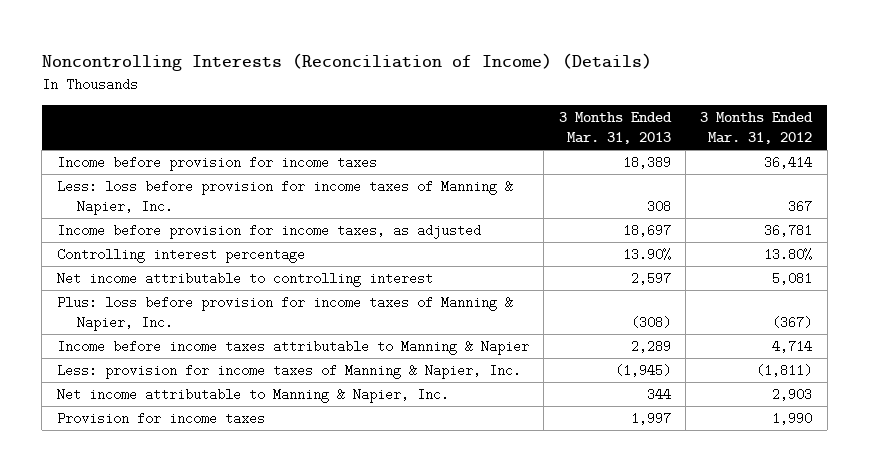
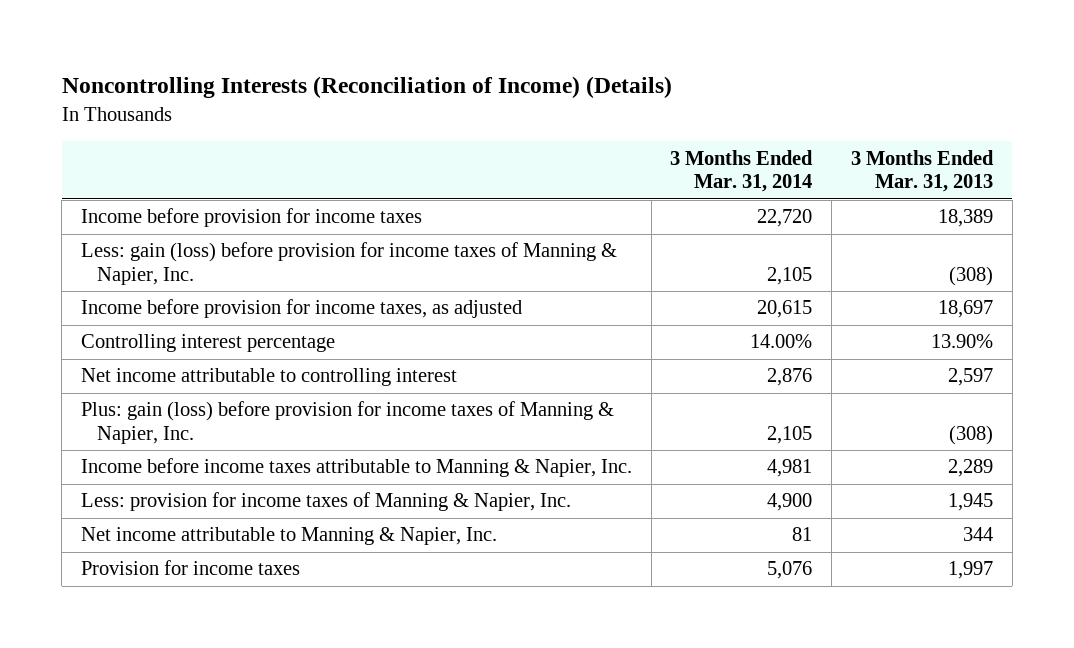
- | 3 Months Ended Mar. 31, 2013 | 3 Months Ended Mar. 31, 2012
+ | 3 Months Ended Mar. 31, 2014 | 3 Months Ended Mar. 31, 2013
- Less: loss before provision for income taxes of Manning & Napier, Inc. | 308 | 367
+ Less: gain (loss) before provision for income taxes of Manning & Napier, Inc. | 2,105 | (308)
- Plus: loss before provision for income taxes of Manning & Napier, Inc. | (308) | (367)
- Income before income taxes attributable to Manning & Napier | 2,289 | 4,714
- Less: provision for income taxes of Manning & Napier, Inc. | (1,945) | (1,811)
+ Plus: gain (loss) before provision for income taxes of Manning & Napier, Inc. | 2,105 | (308)
+ Income before income taxes attributable to Manning & Napier, Inc. | 4,981 | 2,289
+ Less: provision for income taxes of Manning & Napier, Inc. | 4,900 | 1,945

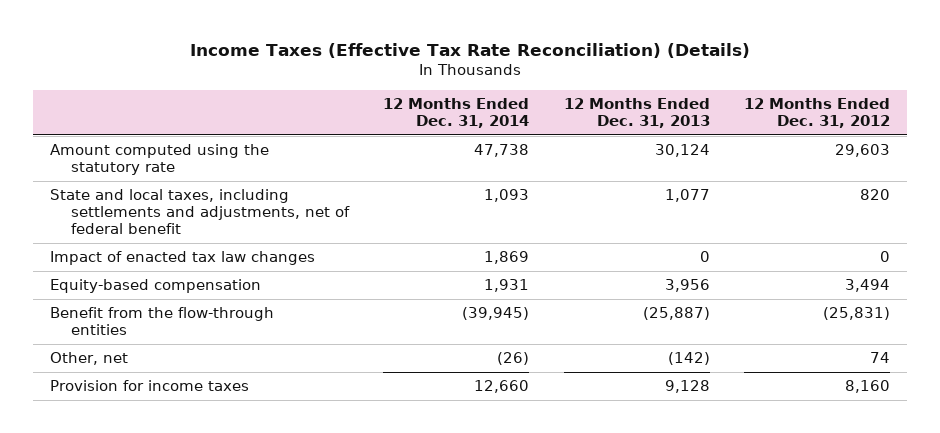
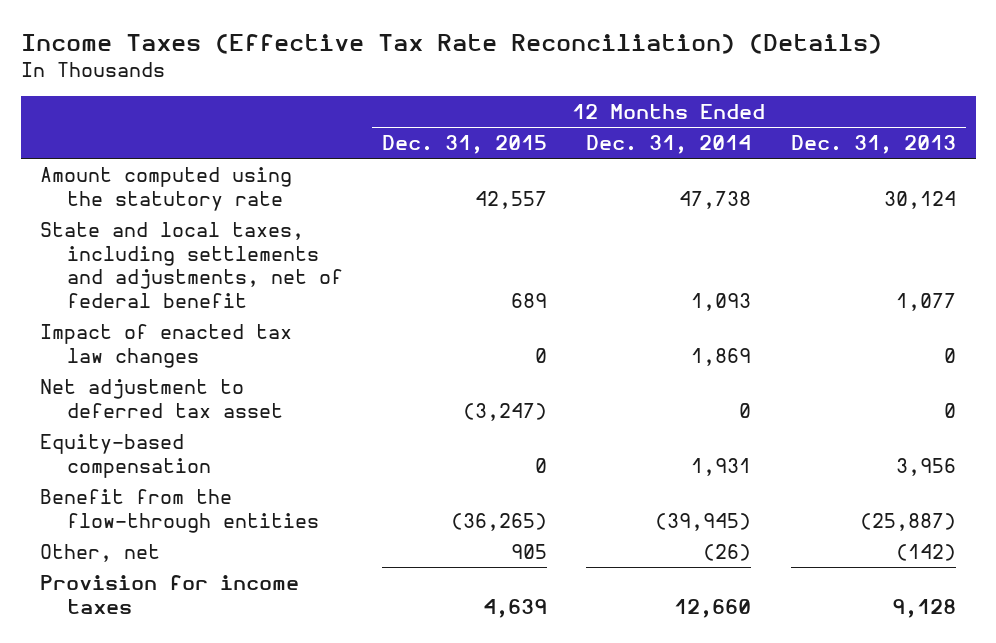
- | 12 Months Ended Dec. 31, 2014 | 12 Months Ended Dec. 31, 2013 | 12 Months Ended Dec. 31, 2012
+ | 12 Months Ended Dec. 31, 2015 | 12 Months Ended Dec. 31, 2014 | 12 Months Ended Dec. 31, 2013
+ Net adjustment to deferred tax asset | (3,247) | 0 | 0

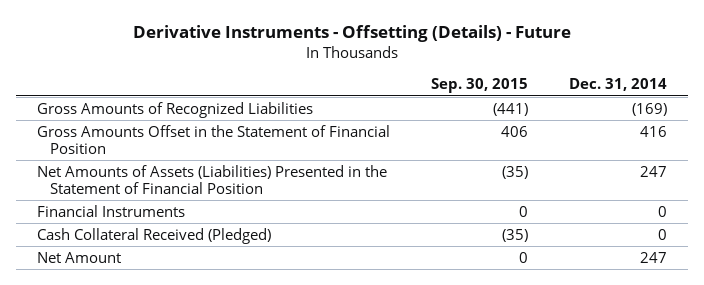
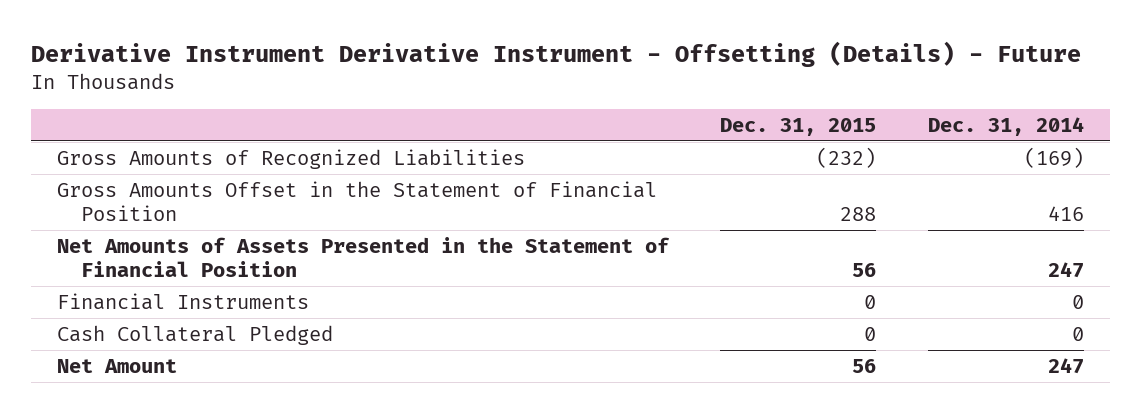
- Derivative Instruments - Offsetting (Details) - Future
+ Derivative Instrument Derivative Instrument - Offsetting (Details) - Future
- | Sep. 30, 2015 | Dec. 31, 2014
+ | Dec. 31, 2015 | Dec. 31, 2014
- Net Amounts of Assets (Liabilities) Presented in the Statement of Financial Position | (35) | 247
+ Net Amounts of Assets Presented in the Statement of Financial Position | 56 | 247
- Cash Collateral Received (Pledged) | (35) | 0
+ Cash Collateral Pledged | 0 | 0

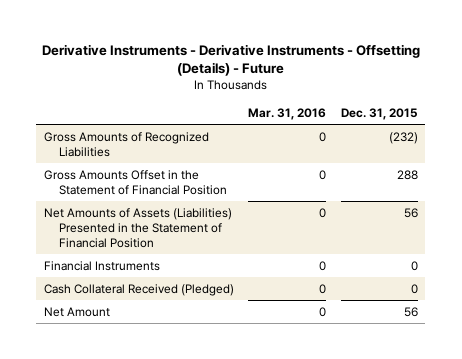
- Derivative Instrument Derivative Instrument - Offsetting (Details) - Future
+ Derivative Instruments - Derivative Instruments - Offsetting (Details) - Future
- | Dec. 31, 2015 | Dec. 31, 2014
+ | Mar. 31, 2016 | Dec. 31, 2015
- Net Amounts of Assets Presented in the Statement of Financial Position | 56 | 247
+ Net Amounts of Assets (Liabilities) Presented in the Statement of Financial Position | 0 | 56
- Cash Collateral Pledged | 0 | 0
+ Cash Collateral Received (Pledged) | 0 | 0

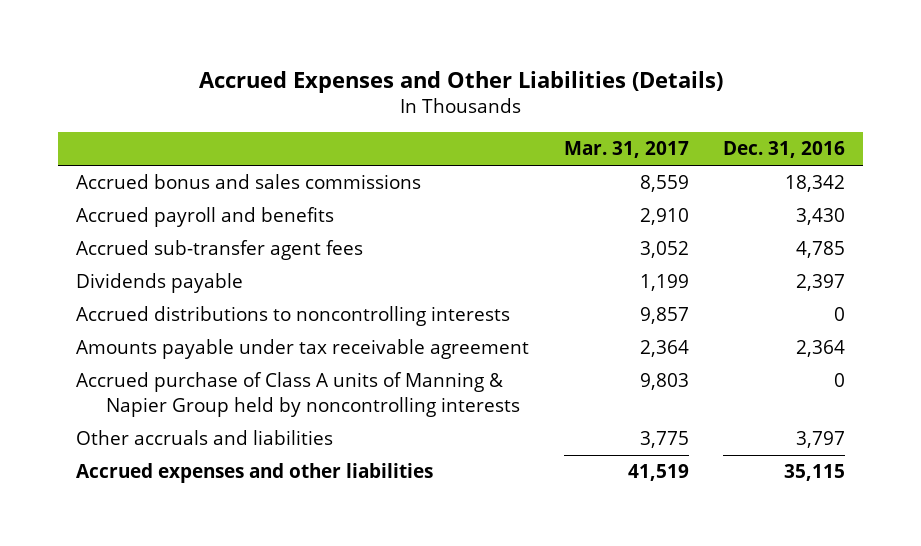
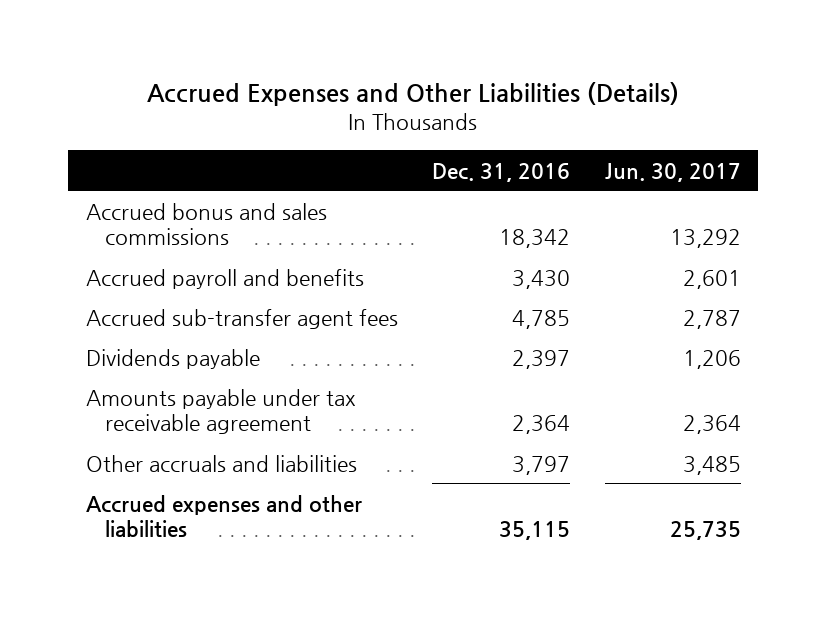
- | Mar. 31, 2017 | Dec. 31, 2016
+ | Dec. 31, 2016 | Jun. 30, 2017
- Accrued distributions to noncontrolling interests | 9,857 | 0
- Accrued purchase of Class A units of Manning & Napier Group held by noncontrolling interests | 9,803 | 0

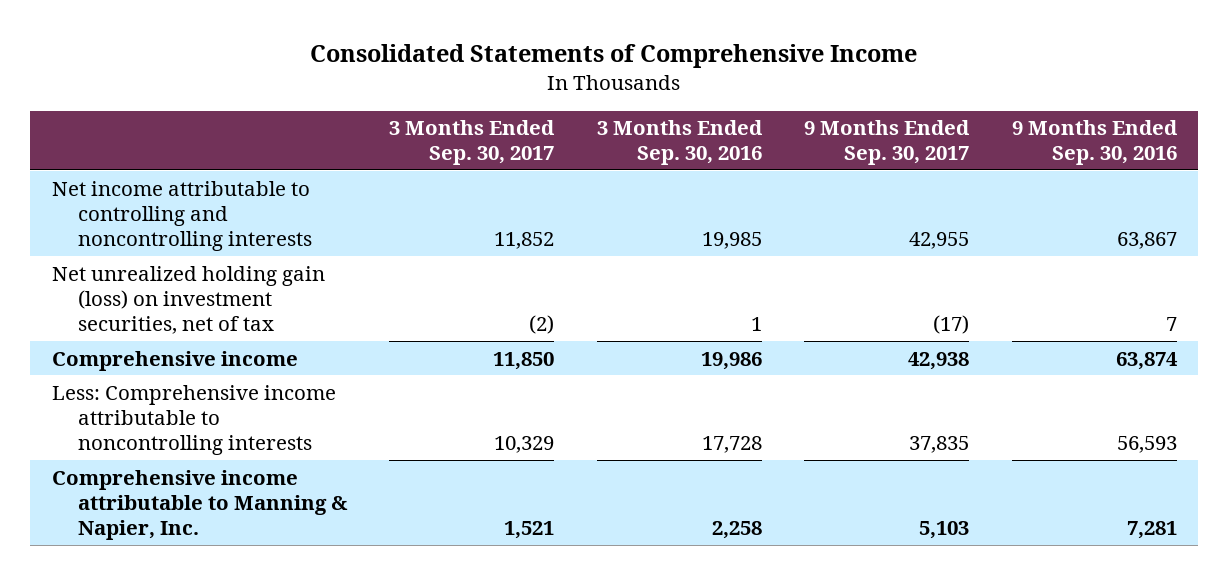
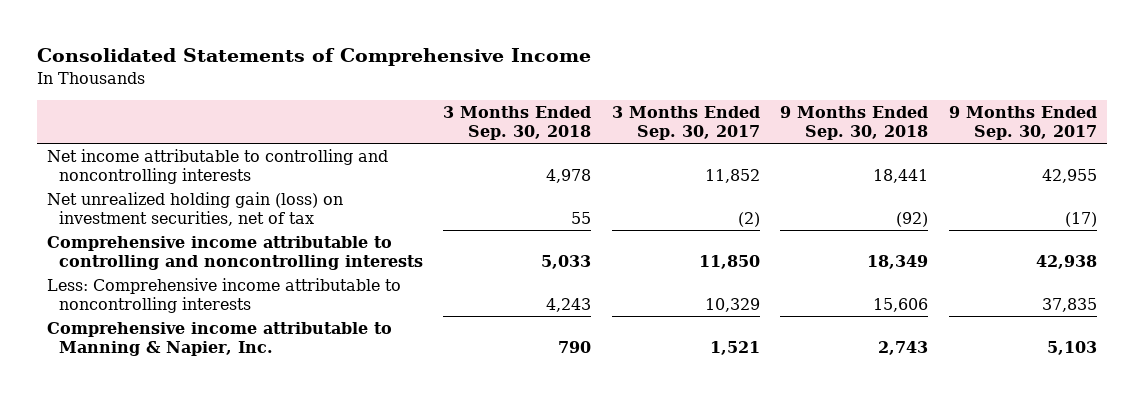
- | 3 Months Ended Sep. 30, 2017 | 3 Months Ended Sep. 30, 2016 | 9 Months Ended Sep. 30, 2017 | 9 Months Ended Sep. 30, 2016
+ | 3 Months Ended Sep. 30, 2018 | 3 Months Ended Sep. 30, 2017 | 9 Months Ended Sep. 30, 2018 | 9 Months Ended Sep. 30, 2017
- Comprehensive income | 11,850 | 19,986 | 42,938 | 63,874
+ Comprehensive income attributable to controlling and noncontrolling interests | 5,033 | 11,850 | 18,349 | 42,938

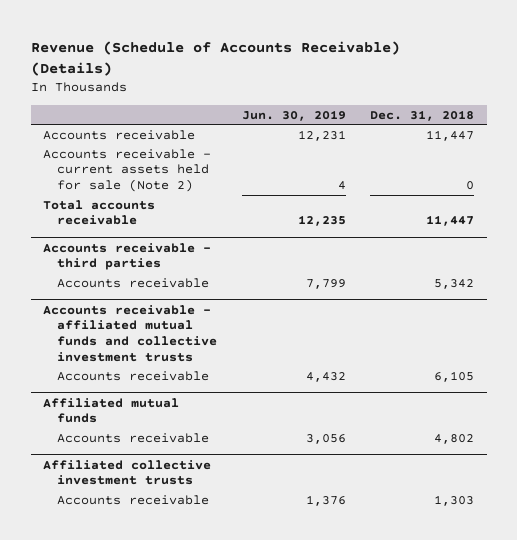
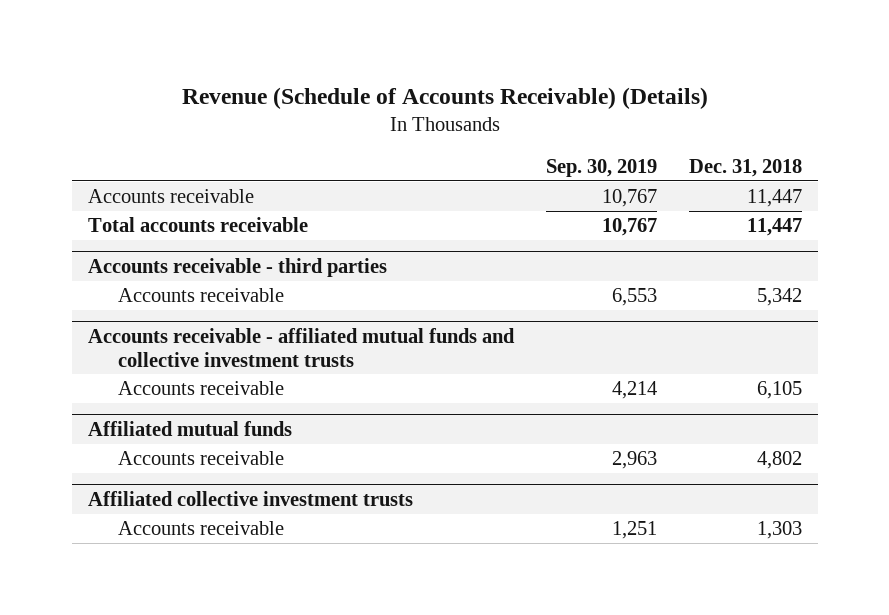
- | Jun. 30, 2019 | Dec. 31, 2018
+ | Sep. 30, 2019 | Dec. 31, 2018
- Accounts receivable - current assets held for sale (Note 2) | 4 | 0

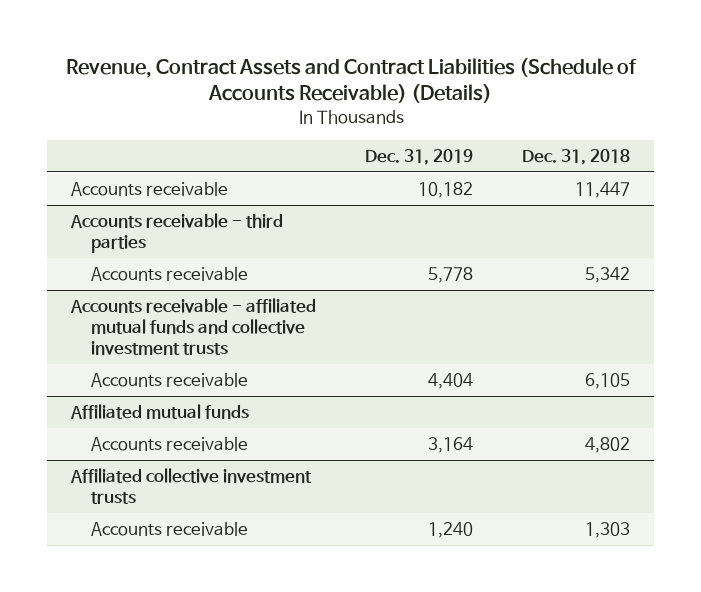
- Revenue (Schedule of Accounts Receivable) (Details)
+ Revenue, Contract Assets and Contract Liabilities (Schedule of Accounts Receivable) (Details)
- | Sep. 30, 2019 | Dec. 31, 2018
+ | Dec. 31, 2019 | Dec. 31, 2018
- Total accounts receivable | 10,767 | 11,447

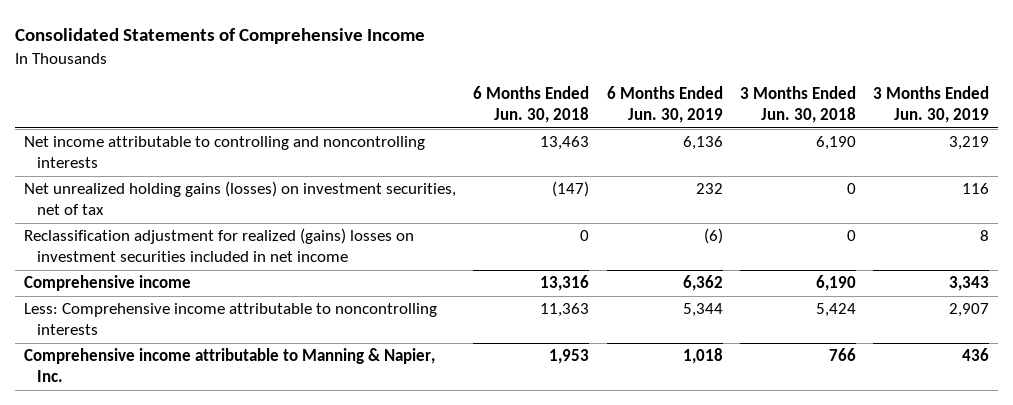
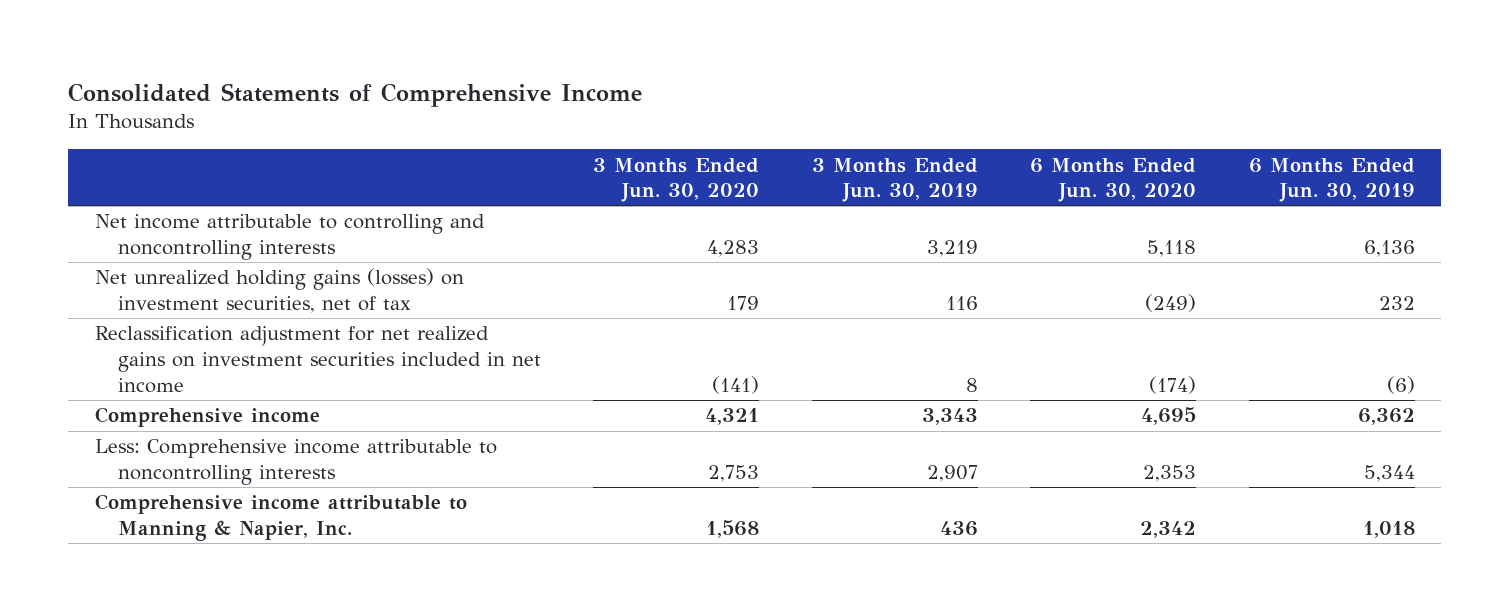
- | 6 Months Ended Jun. 30, 2018 | 6 Months Ended Jun. 30, 2019 | 3 Months Ended Jun. 30, 2018 | 3 Months Ended Jun. 30, 2019
+ | 3 Months Ended Jun. 30, 2020 | 3 Months Ended Jun. 30, 2019 | 6 Months Ended Jun. 30, 2020 | 6 Months Ended Jun. 30, 2019
- Reclassification adjustment for realized (gains) losses on investment securities included in net income | 0 | (6) | 0 | 8
+ Reclassification adjustment for net realized gains on investment securities included in net income | (141) | 8 | (174) | (6)

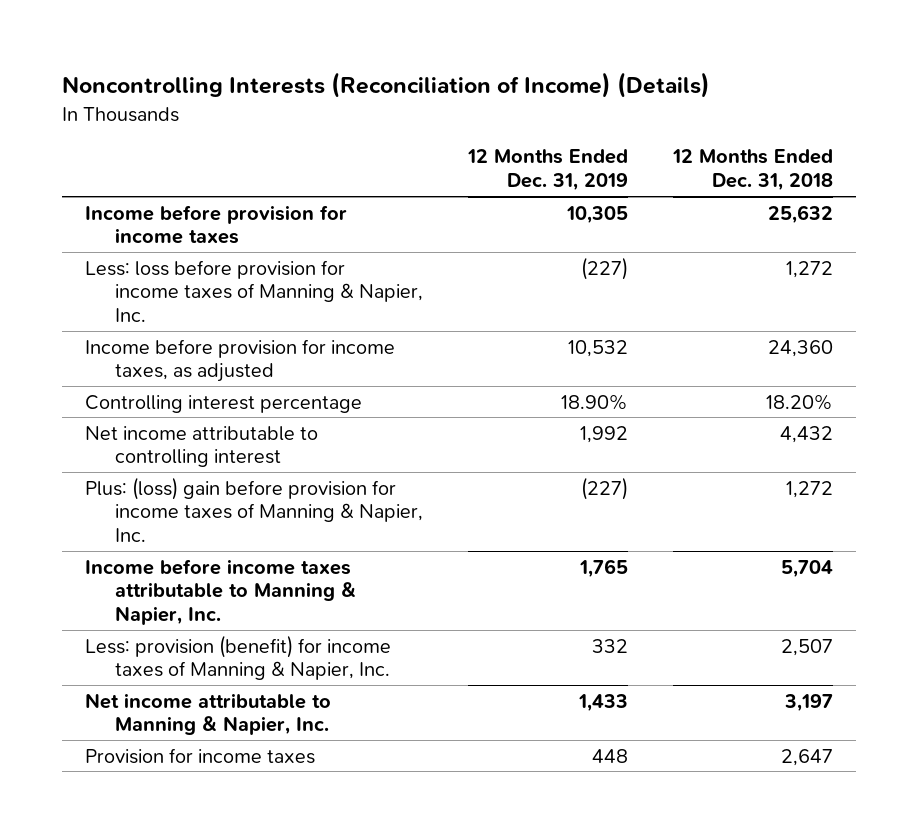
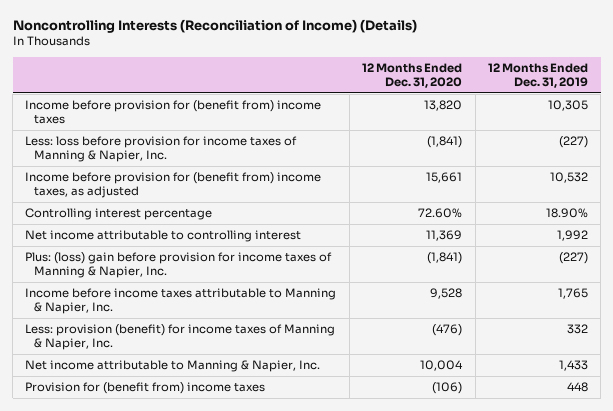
- | 12 Months Ended Dec. 31, 2019 | 12 Months Ended Dec. 31, 2018
+ | 12 Months Ended Dec. 31, 2020 | 12 Months Ended Dec. 31, 2019
- Income before provision for income taxes | 10,305 | 25,632
+ Income before provision for (benefit from) income taxes | 13,820 | 10,305
- Income before provision for income taxes, as adjusted | 10,532 | 24,360
+ Income before provision for (benefit from) income taxes, as adjusted | 15,661 | 10,532
- Provision for income taxes | 448 | 2,647
+ Provision for (benefit from) income taxes | (106) | 448

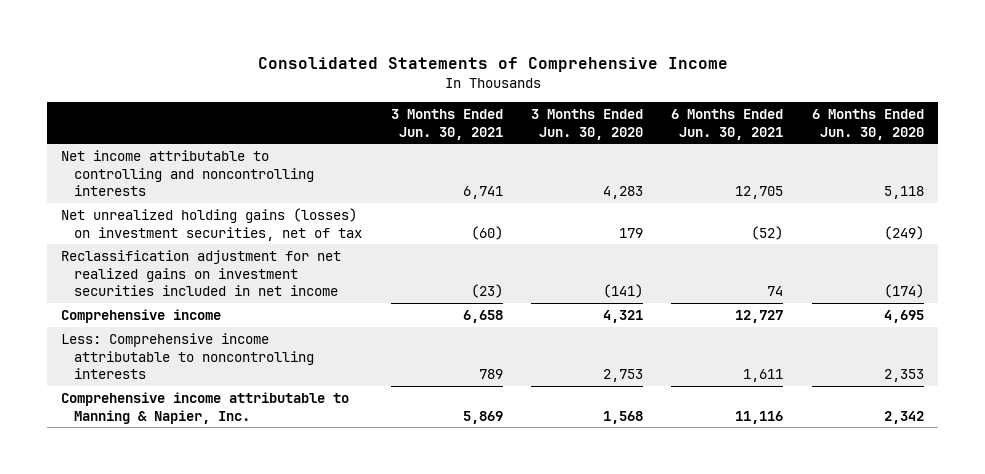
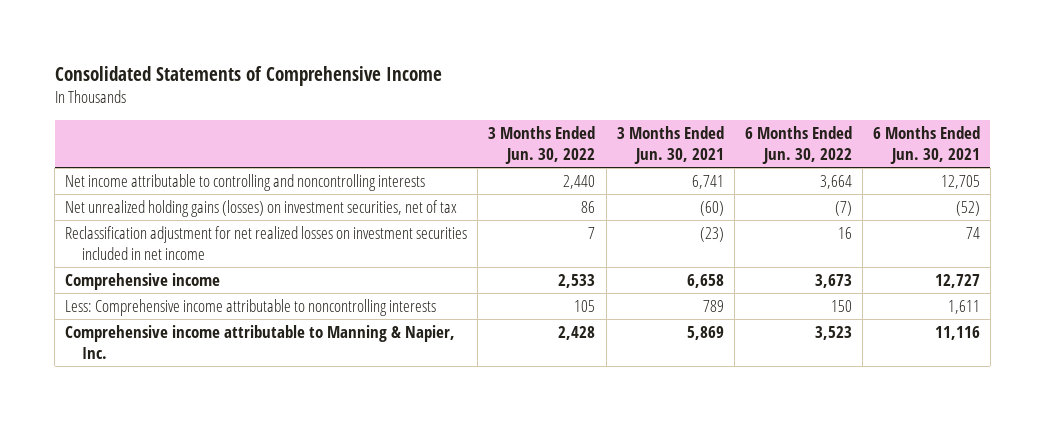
- | 3 Months Ended Jun. 30, 2021 | 3 Months Ended Jun. 30, 2020 | 6 Months Ended Jun. 30, 2021 | 6 Months Ended Jun. 30, 2020
+ | 3 Months Ended Jun. 30, 2022 | 3 Months Ended Jun. 30, 2021 | 6 Months Ended Jun. 30, 2022 | 6 Months Ended Jun. 30, 2021
- Reclassification adjustment for net realized gains on investment securities included in net income | (23) | (141) | 74 | (174)
+ Reclassification adjustment for net realized losses on investment securities included in net income | 7 | (23) | 16 | 74

